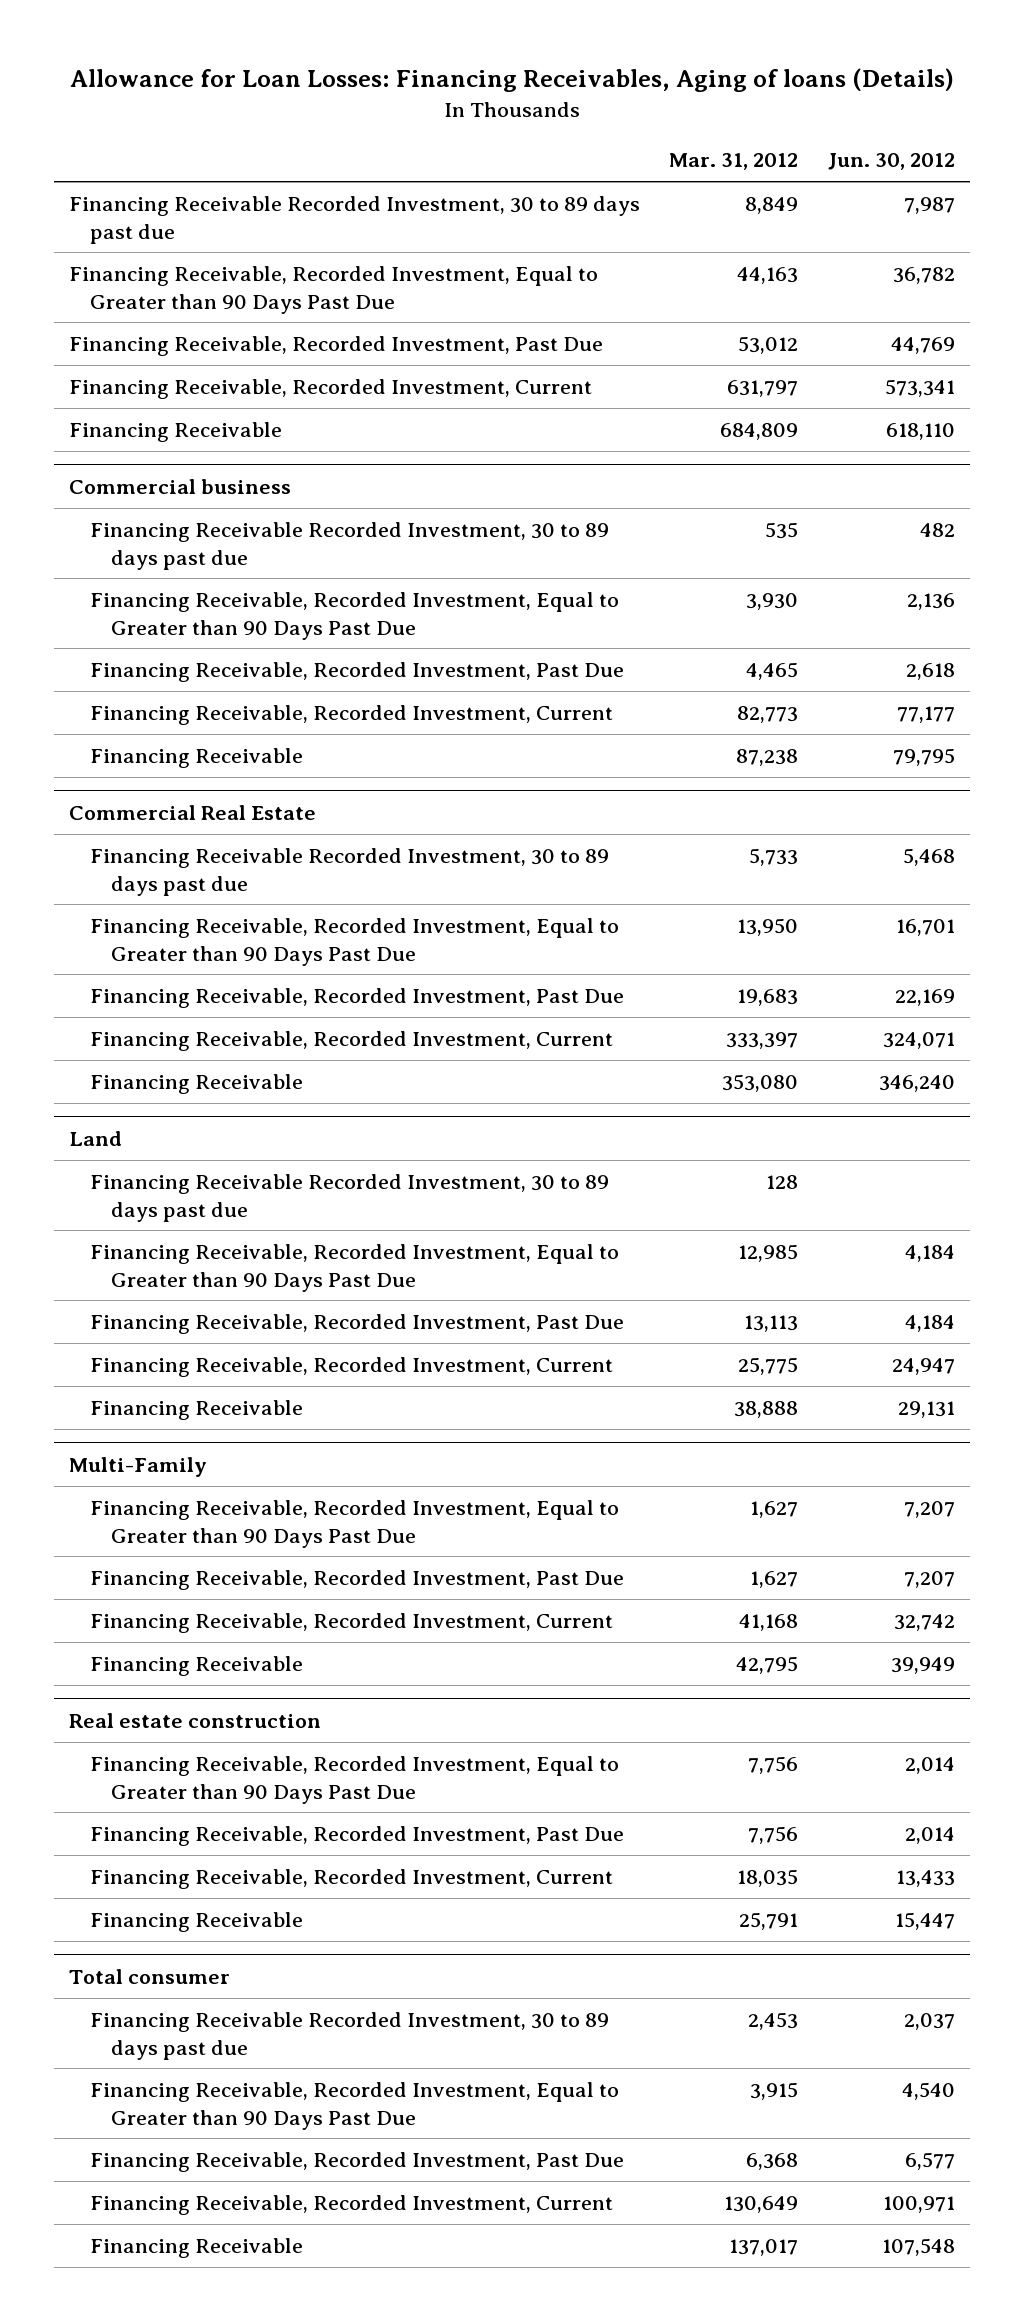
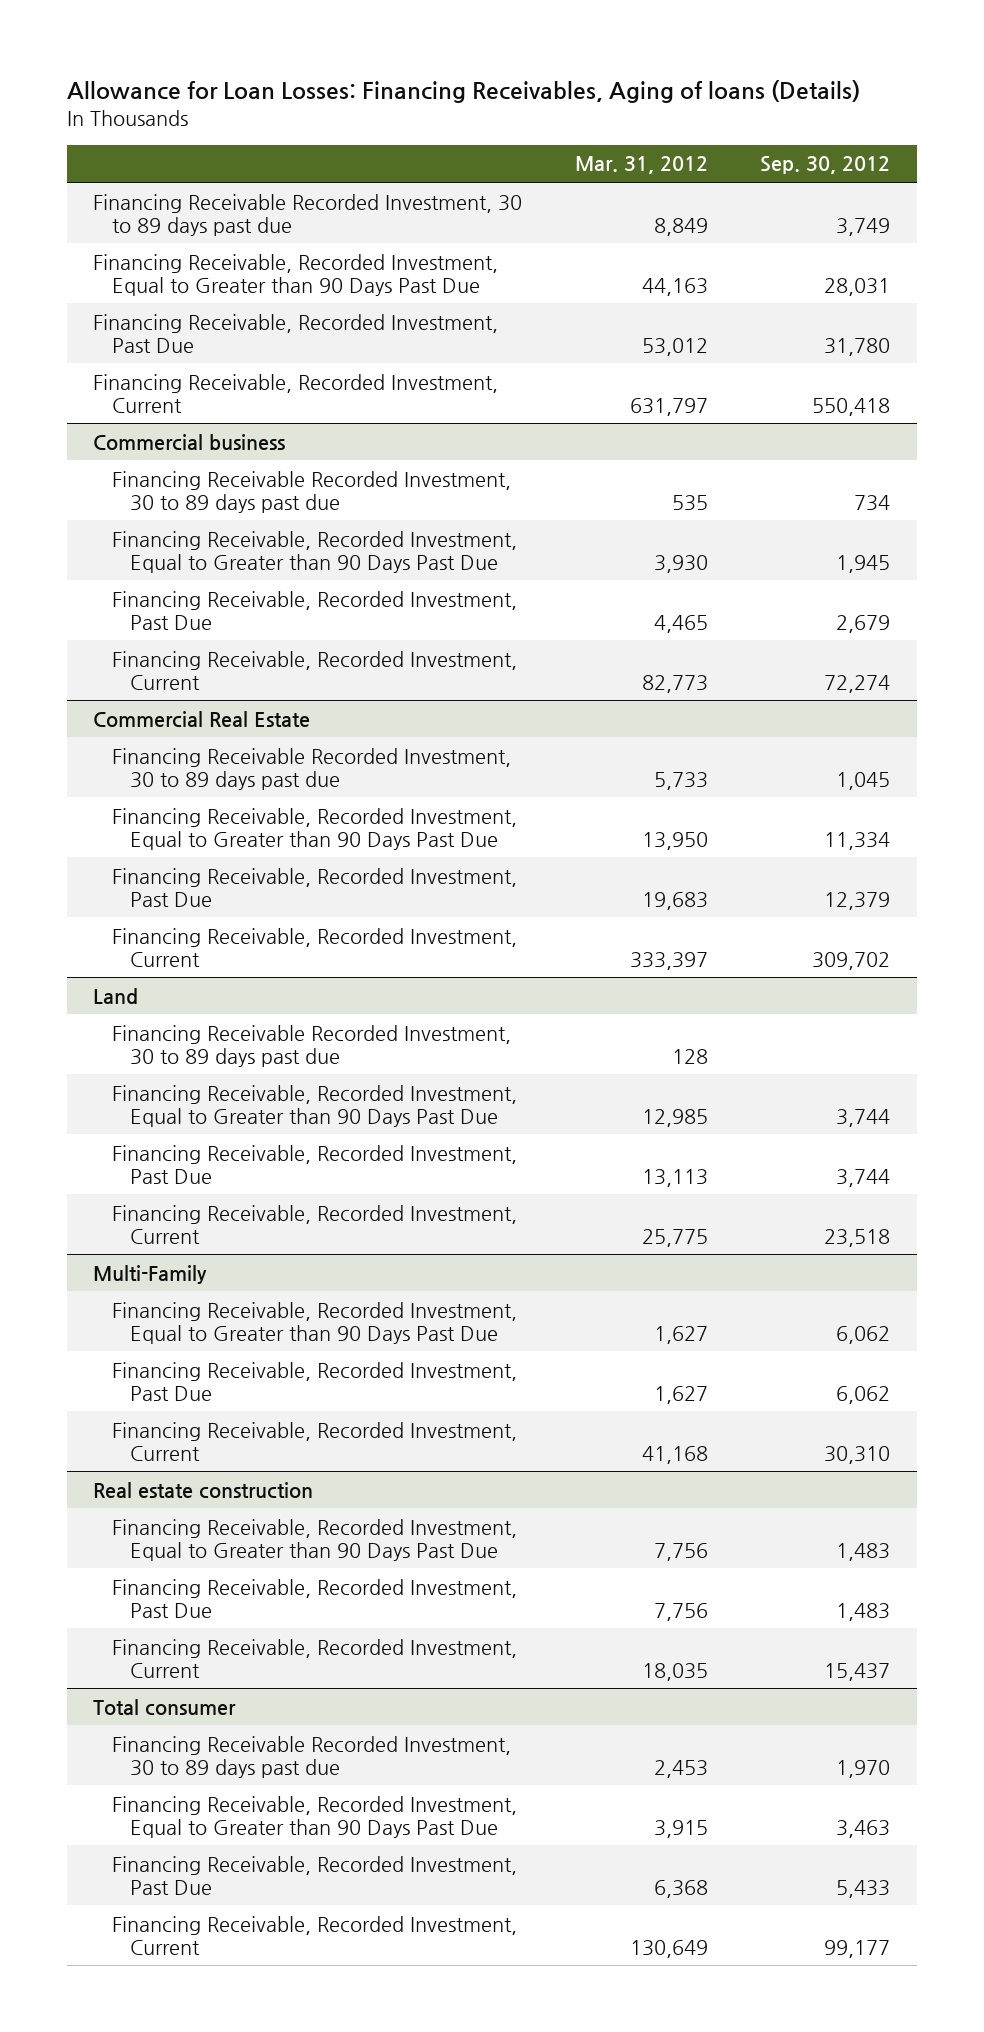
- | Mar. 31, 2012 | Jun. 30, 2012
+ | Mar. 31, 2012 | Sep. 30, 2012
- Financing Receivable | 684,809 | 618,110
@ Commercial business
- Financing Receivable | 87,238 | 79,795
@ Commercial Real Estate
- Financing Receivable | 353,080 | 346,240
@ Land
- Financing Receivable | 38,888 | 29,131
@ Multi-Family
- Financing Receivable | 42,795 | 39,949
@ Real estate construction
- Financing Receivable | 25,791 | 15,447
@ Total consumer
- Financing Receivable | 137,017 | 107,548

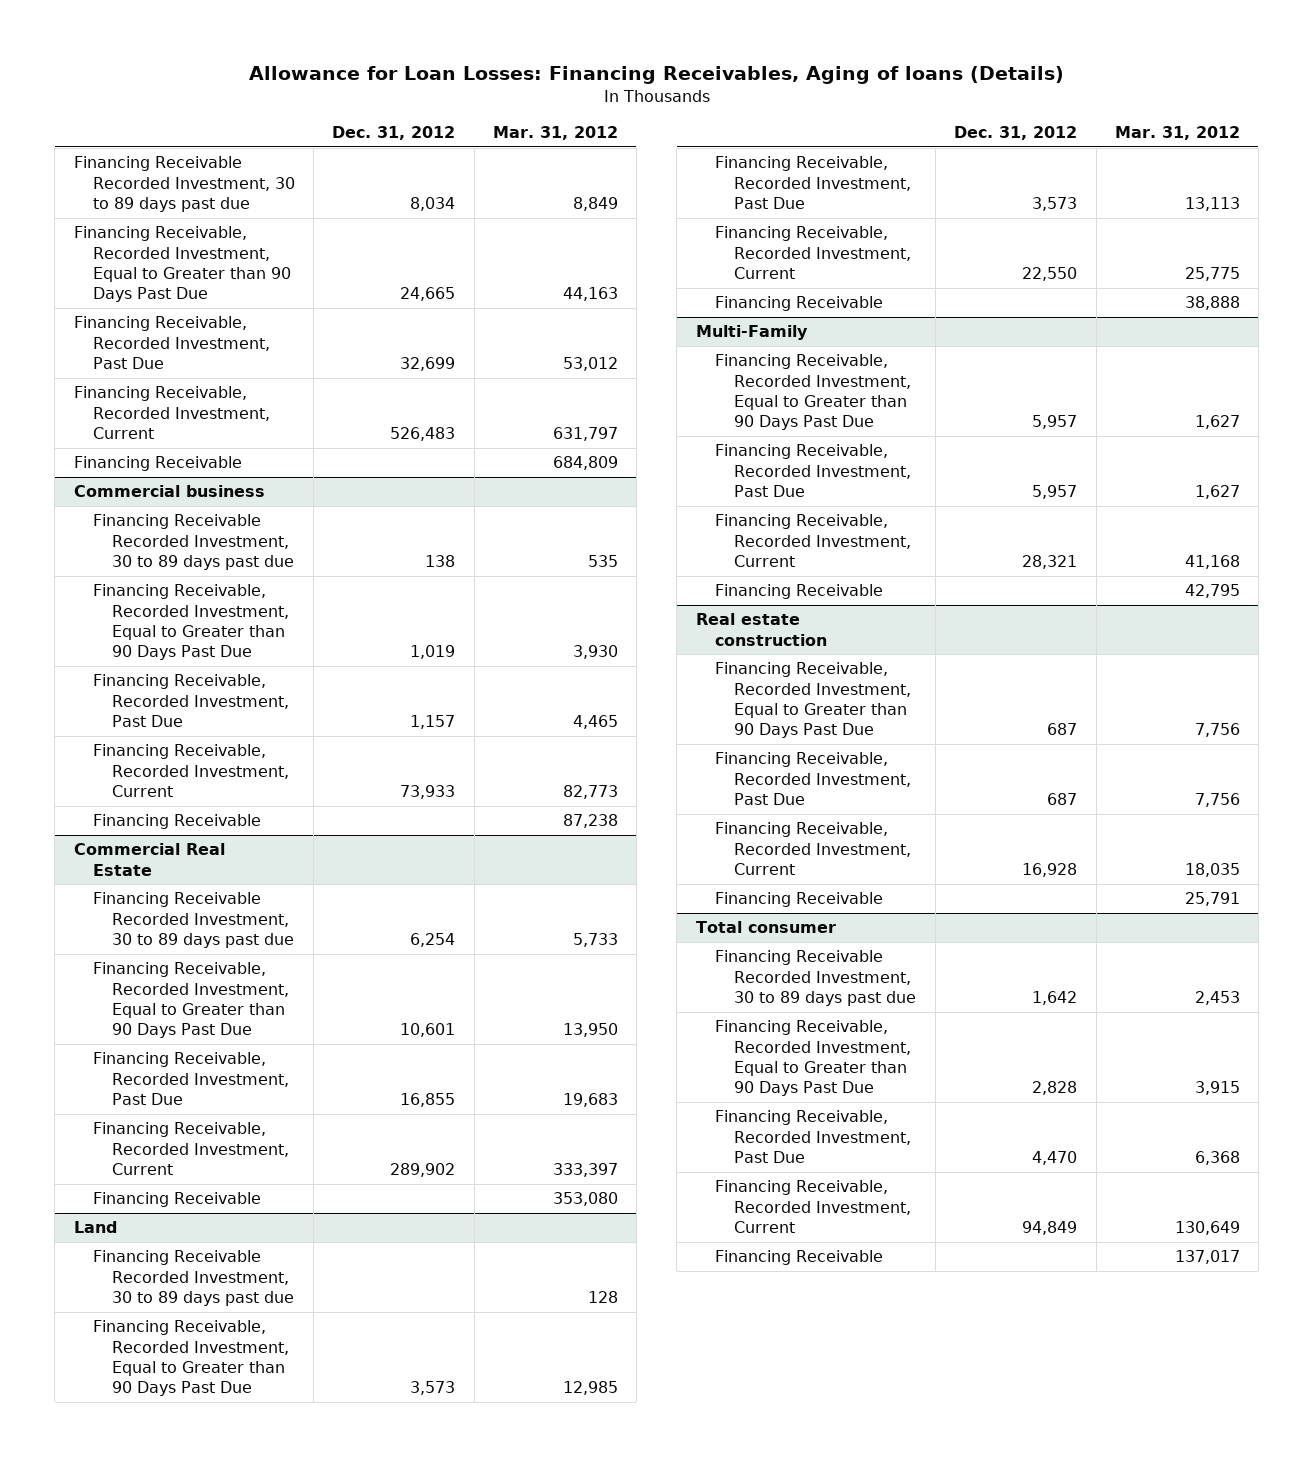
- | Mar. 31, 2012 | Sep. 30, 2012
+ | Dec. 31, 2012 | Mar. 31, 2012
+ Financing Receivable | | 684,809
@ Commercial business
+ Financing Receivable | | 87,238
@ Commercial Real Estate
+ Financing Receivable | | 353,080
@ Land
+ Financing Receivable | | 38,888
@ Multi-Family
+ Financing Receivable | | 42,795
@ Real estate construction
+ Financing Receivable | | 25,791
@ Total consumer
+ Financing Receivable | | 137,017

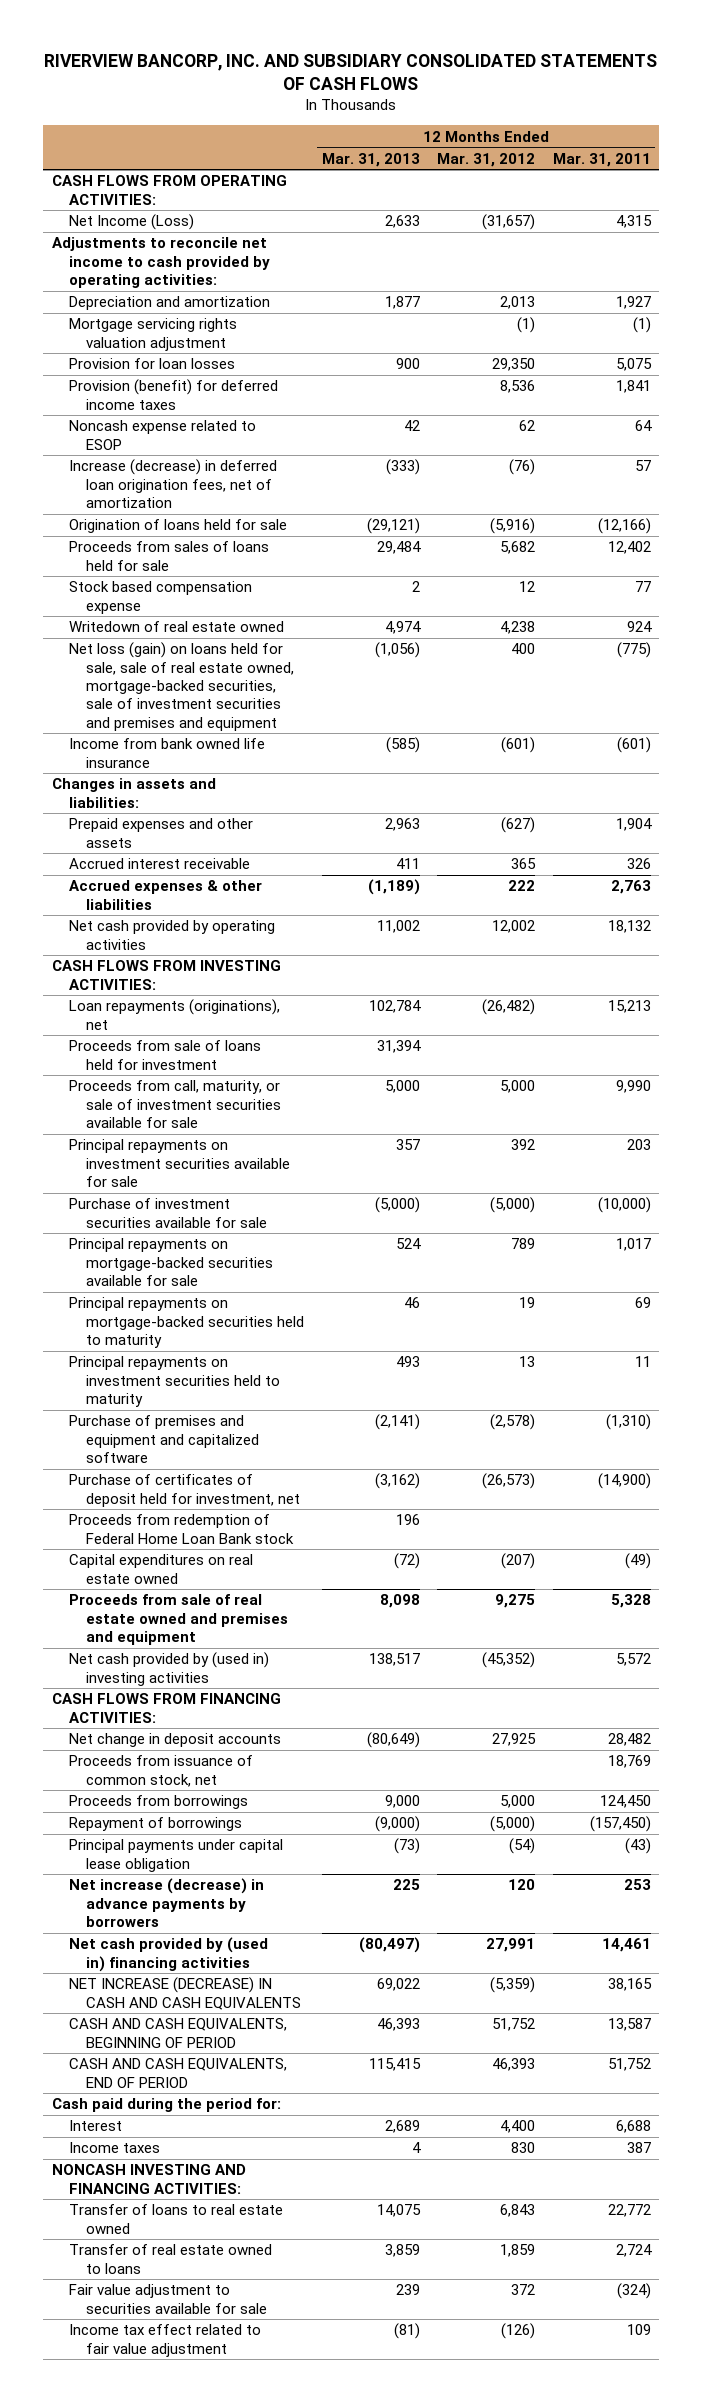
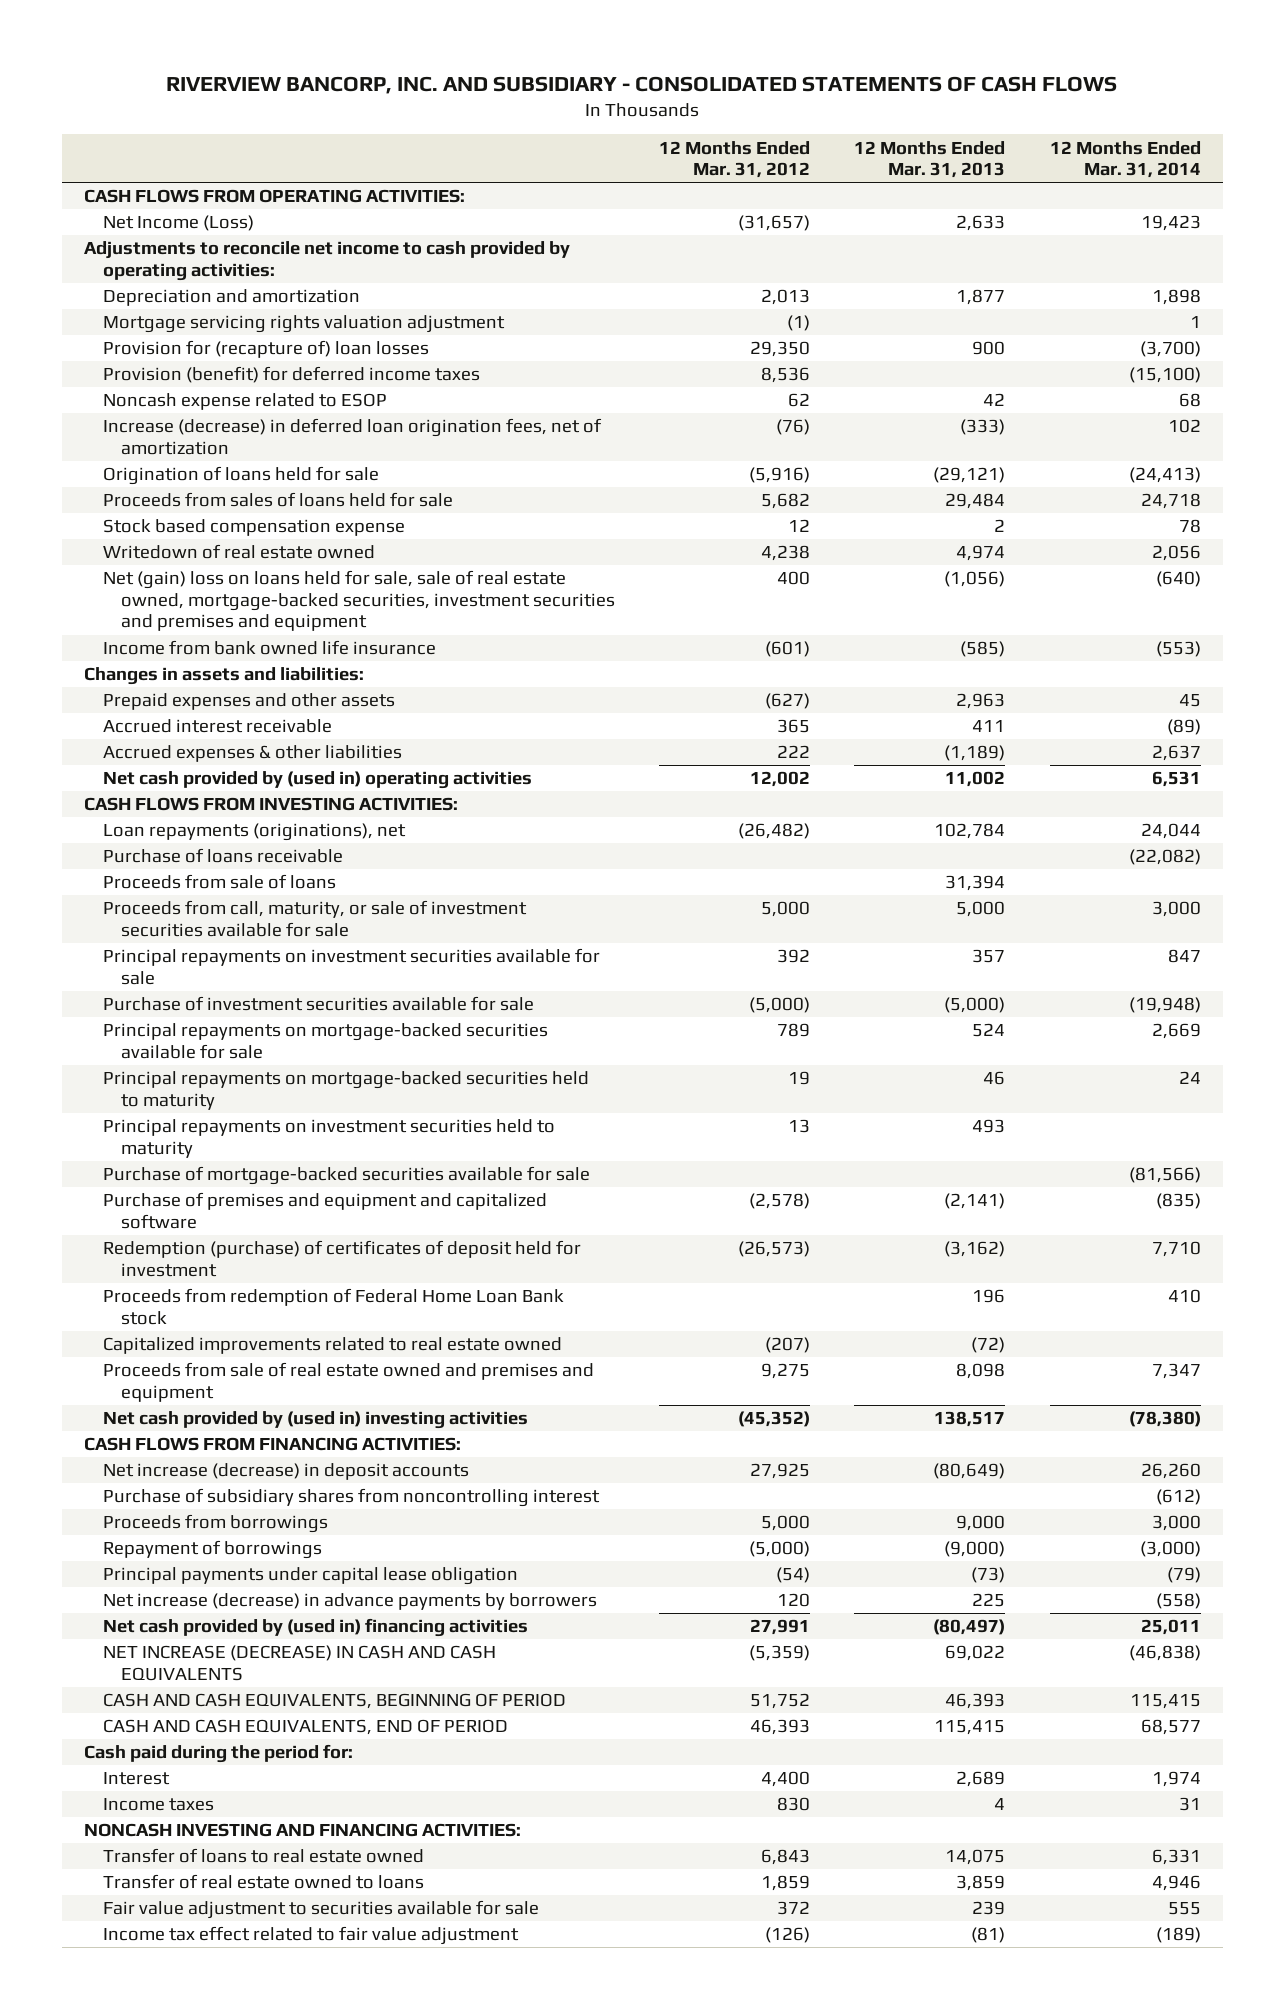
- RIVERVIEW BANCORP, INC. AND SUBSIDIARY CONSOLIDATED STATEMENTS OF CASH FLOWS
+ RIVERVIEW BANCORP, INC. AND SUBSIDIARY - CONSOLIDATED STATEMENTS OF CASH FLOWS
- | 12 Months Ended Mar. 31, 2013 | 12 Months Ended Mar. 31, 2012 | 12 Months Ended Mar. 31, 2011
+ | 12 Months Ended Mar. 31, 2012 | 12 Months Ended Mar. 31, 2013 | 12 Months Ended Mar. 31, 2014
- Provision for loan losses | 900 | 29,350 | 5,075
+ Provision for (recapture of) loan losses | 29,350 | 900 | (3,700)
- Net loss (gain) on loans held for sale, sale of real estate owned, mortgage-backed securities, sale of investment securities and premises and equipment | (1,056) | 400 | (775)
+ Net (gain) loss on loans held for sale, sale of real estate owned, mortgage-backed securities, investment securities and premises and equipment | 400 | (1,056) | (640)
- Net cash provided by operating activities | 11,002 | 12,002 | 18,132
+ Net cash provided by (used in) operating activities | 12,002 | 11,002 | 6,531
- Proceeds from sale of loans held for investment | 31,394 | |
+ Purchase of loans receivable | | | (22,082)
+ Proceeds from sale of loans | | 31,394 |
+ Purchase of mortgage-backed securities available for sale | | | (81,566)
- Purchase of certificates of deposit held for investment, net | (3,162) | (26,573) | (14,900)
+ Redemption (purchase) of certificates of deposit held for investment | (26,573) | (3,162) | 7,710
- Capital expenditures on real estate owned | (72) | (207) | (49)
+ Capitalized improvements related to real estate owned | (207) | (72) |
- Net change in deposit accounts | (80,649) | 27,925 | 28,482
- Proceeds from issuance of common stock, net | | | 18,769
+ Net increase (decrease) in deposit accounts | 27,925 | (80,649) | 26,260
+ Purchase of subsidiary shares from noncontrolling interest | | | (612)

